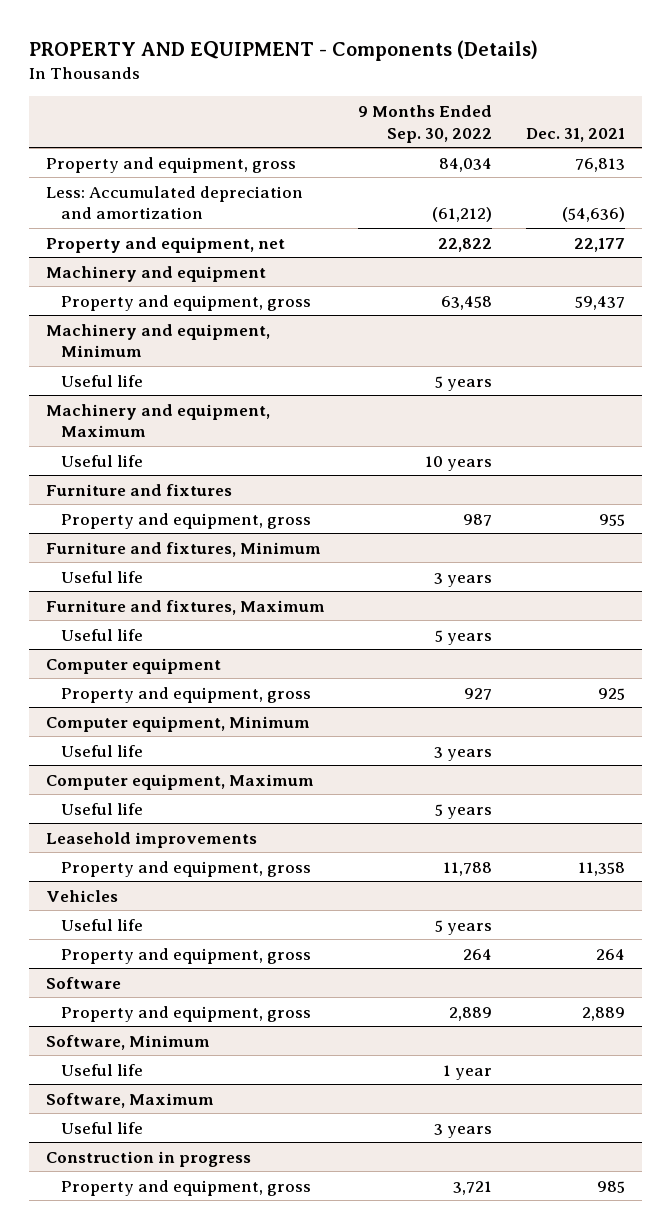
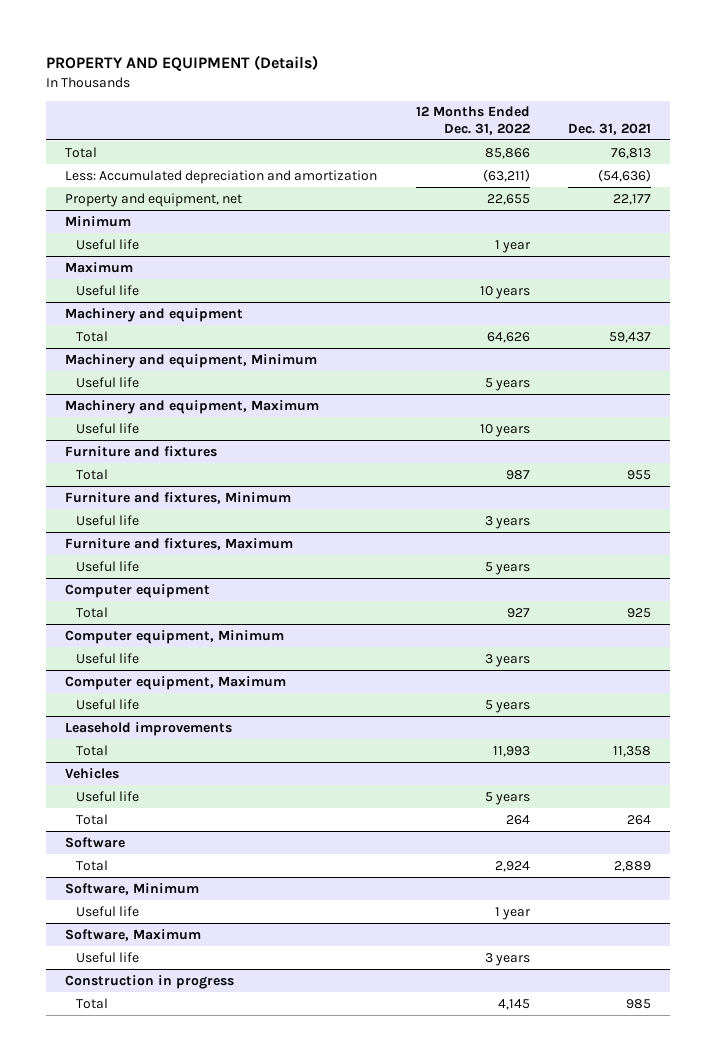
- PROPERTY AND EQUIPMENT - Components (Details)
+ PROPERTY AND EQUIPMENT (Details)
- | 9 Months Ended Sep. 30, 2022 | Dec. 31, 2021
+ | 12 Months Ended Dec. 31, 2022 | Dec. 31, 2021
- Property and equipment, gross | 84,034 | 76,813
+ Total | 85,866 | 76,813
+ Minimum
+ Useful life | 1 year |
+ Maximum
+ Useful life | 10 years |
@ Machinery and equipment
- Property and equipment, gross | 63,458 | 59,437
+ Total | 64,626 | 59,437
@ Furniture and fixtures
- Property and equipment, gross | 987 | 955
+ Total | 987 | 955
@ Computer equipment
- Property and equipment, gross | 927 | 925
+ Total | 927 | 925
@ Leasehold improvements
- Property and equipment, gross | 11,788 | 11,358
+ Total | 11,993 | 11,358
@ Vehicles
- Property and equipment, gross | 264 | 264
+ Total | 264 | 264
@ Software
- Property and equipment, gross | 2,889 | 2,889
+ Total | 2,924 | 2,889
@ Construction in progress
- Property and equipment, gross | 3,721 | 985
+ Total | 4,145 | 985

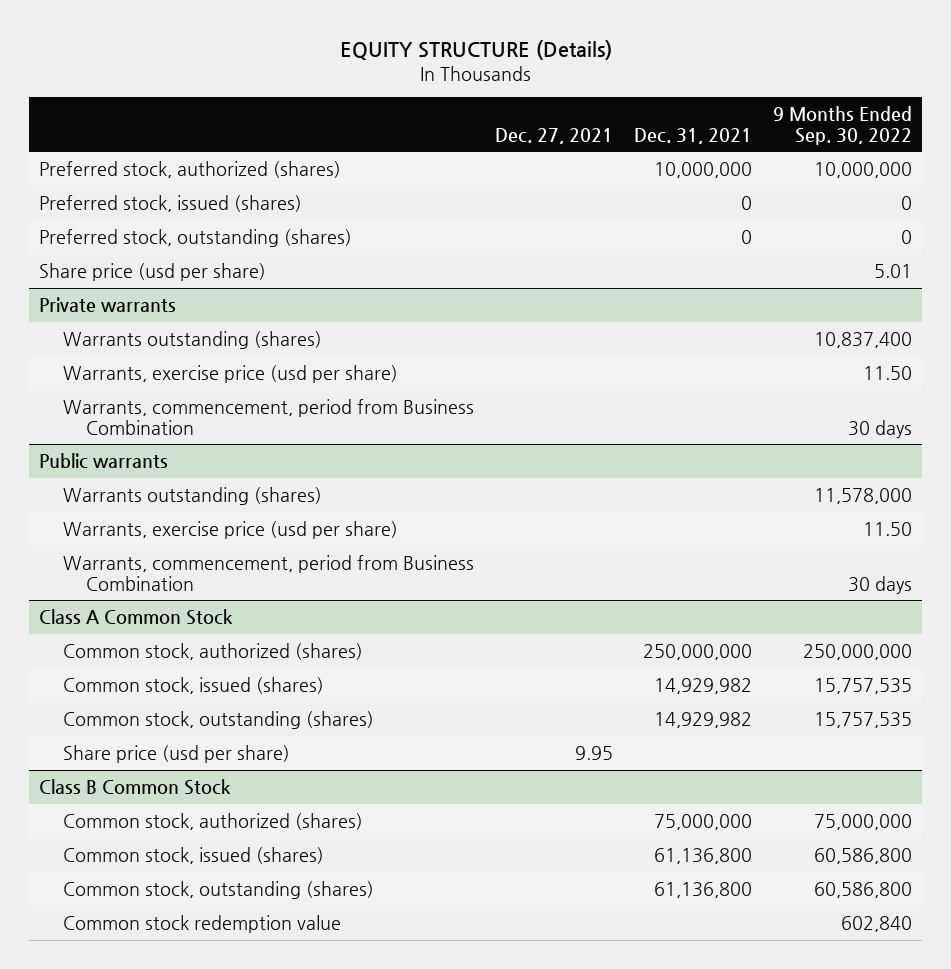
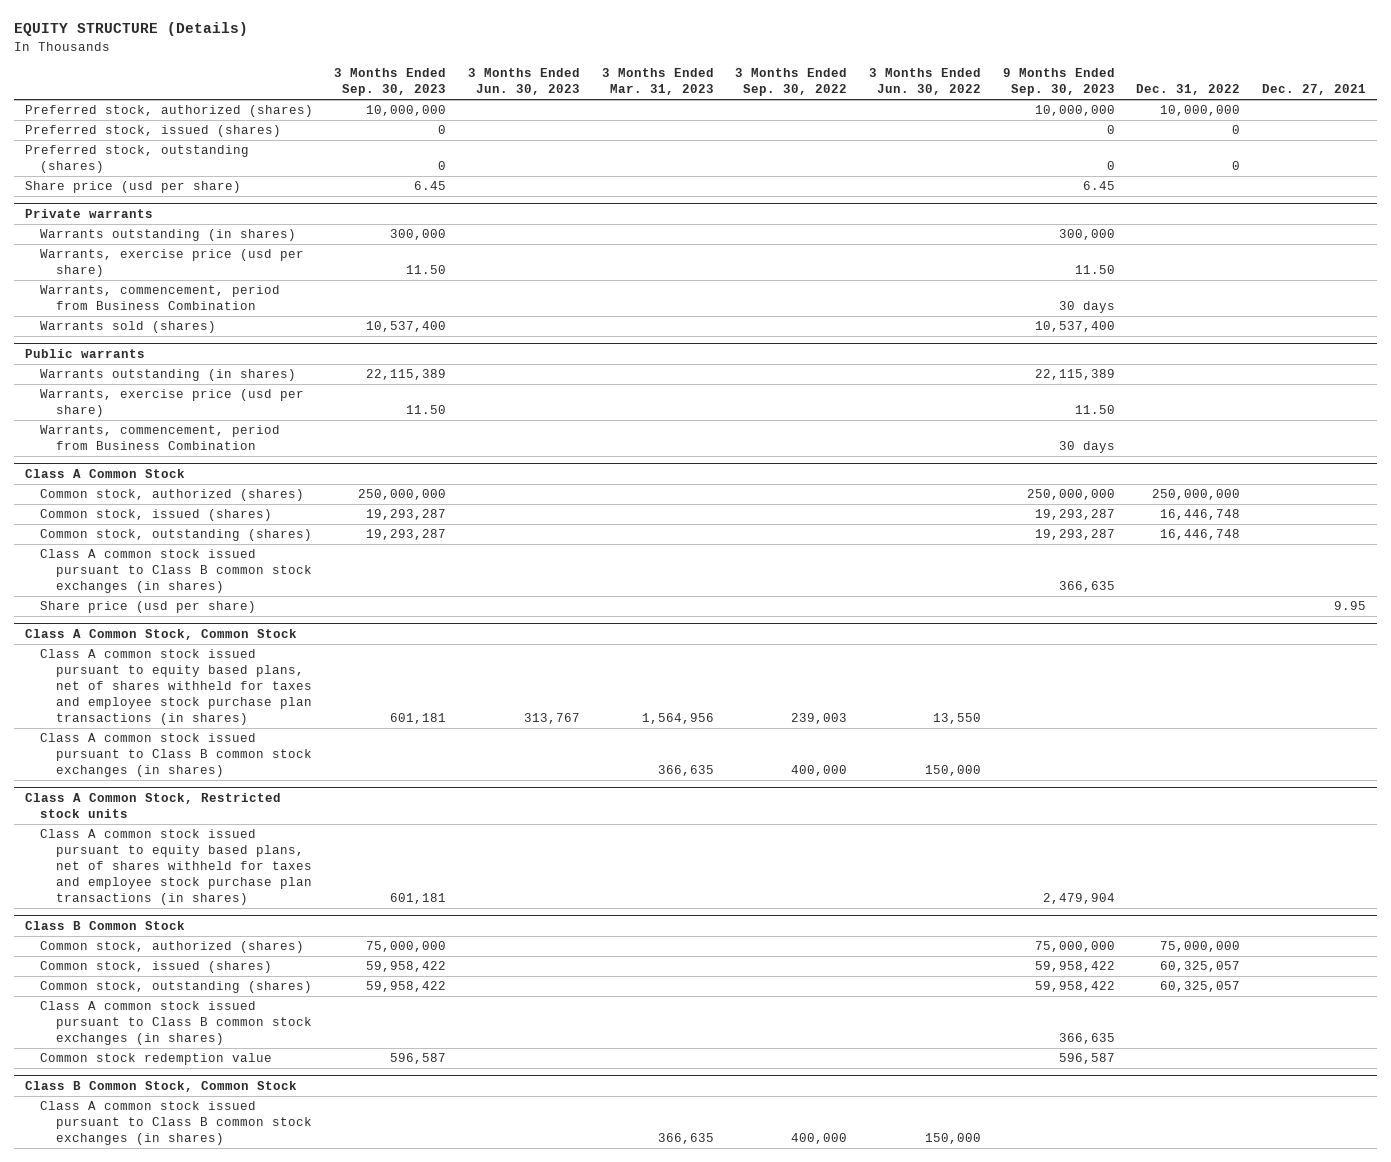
- | Dec. 27, 2021 | Dec. 31, 2021 | 9 Months Ended Sep. 30, 2022
+ | 3 Months Ended Sep. 30, 2023 | 3 Months Ended Jun. 30, 2023 | 3 Months Ended Mar. 31, 2023 | 3 Months Ended Sep. 30, 2022 | 3 Months Ended Jun. 30, 2022 | 9 Months Ended Sep. 30, 2023 | Dec. 31, 2022 | Dec. 27, 2021
@ Private warrants
- Warrants outstanding (shares) | | | 10,837,400
+ Warrants outstanding (in shares) | 300,000 | | | | | 300,000 | |
+ Warrants sold (shares) | 10,537,400 | | | | | 10,537,400 | |
@ Public warrants
- Warrants outstanding (shares) | | | 11,578,000
+ Warrants outstanding (in shares) | 22,115,389 | | | | | 22,115,389 | |
@ Class A Common Stock
+ Class A common stock issued pursuant to Class B common stock exchanges (in shares) | | | | | | 366,635 | |
+ Class A Common Stock, Common Stock
+ Class A common stock issued pursuant to equity based plans, net of shares withheld for taxes and employee stock purchase plan transactions (in shares) | 601,181 | 313,767 | 1,564,956 | 239,003 | 13,550 | | |
+ Class A common stock issued pursuant to Class B common stock exchanges (in shares) | | | 366,635 | 400,000 | 150,000 | | |
+ Class A Common Stock, Restricted stock units
+ Class A common stock issued pursuant to equity based plans, net of shares withheld for taxes and employee stock purchase plan transactions (in shares) | 601,181 | | | | | 2,479,904 | |
@ Class B Common Stock
+ Class A common stock issued pursuant to Class B common stock exchanges (in shares) | | | | | | 366,635 | |
+ Class B Common Stock, Common Stock
+ Class A common stock issued pursuant to Class B common stock exchanges (in shares) | | | 366,635 | 400,000 | 150,000 | | |

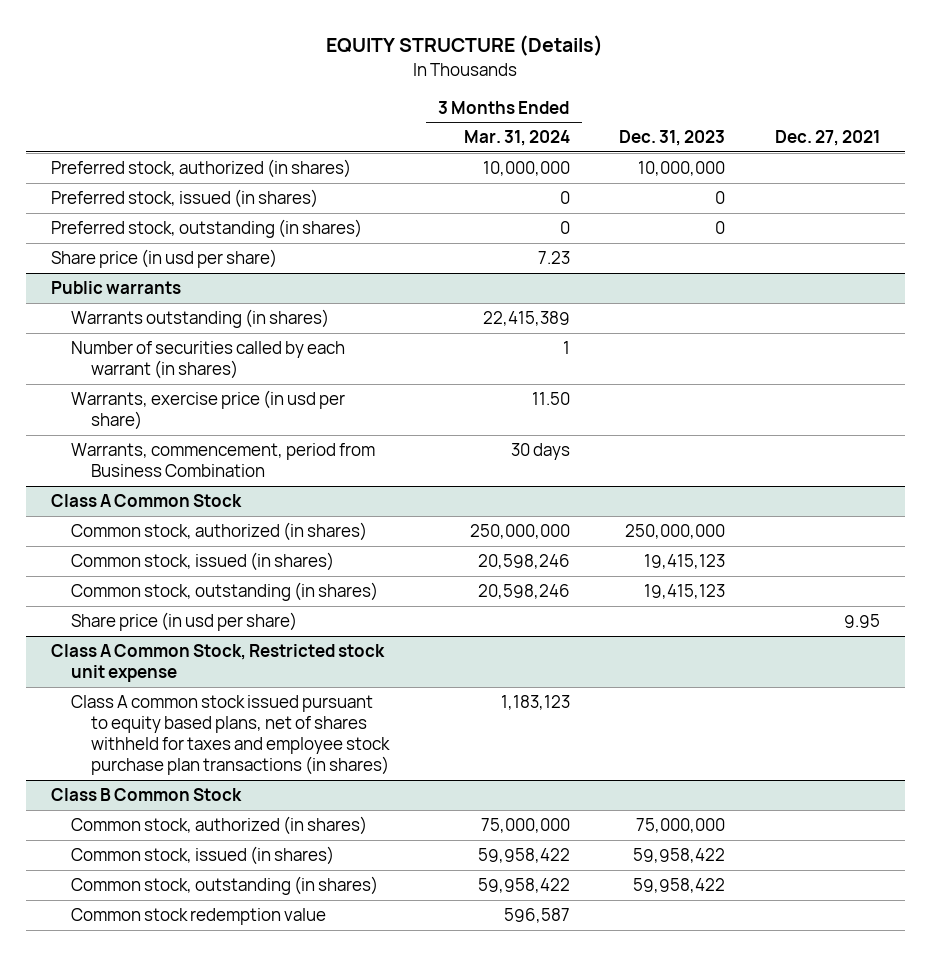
- | 3 Months Ended Sep. 30, 2023 | 3 Months Ended Jun. 30, 2023 | 3 Months Ended Mar. 31, 2023 | 3 Months Ended Sep. 30, 2022 | 3 Months Ended Jun. 30, 2022 | 9 Months Ended Sep. 30, 2023 | Dec. 31, 2022 | Dec. 27, 2021
+ | 3 Months Ended Mar. 31, 2024 | Dec. 31, 2023 | Dec. 27, 2021
- Preferred stock, authorized (shares) | 10,000,000 | | | | | 10,000,000 | 10,000,000 |
- Preferred stock, issued (shares) | 0 | | | | | 0 | 0 |
- Preferred stock, outstanding (shares) | 0 | | | | | 0 | 0 |
- Share price (usd per share) | 6.45 | | | | | 6.45 | |
- Private warrants
- Warrants outstanding (in shares) | 300,000 | | | | | 300,000 | |
- Warrants, exercise price (usd per share) | 11.50 | | | | | 11.50 | |
- Warrants, commencement, period from Business Combination | | | | | | 30 days | |
- Warrants sold (shares) | 10,537,400 | | | | | 10,537,400 | |
+ Preferred stock, authorized (in shares) | 10,000,000 | 10,000,000 |
+ Preferred stock, issued (in shares) | 0 | 0 |
+ Preferred stock, outstanding (in shares) | 0 | 0 |
+ Share price (in usd per share) | 7.23 | |
@ Public warrants
- Warrants, exercise price (usd per share) | 11.50 | | | | | 11.50 | |
+ Number of securities called by each warrant (in shares) | 1 | |
+ Warrants, exercise price (in usd per share) | 11.50 | |
@ Class A Common Stock
- Common stock, authorized (shares) | 250,000,000 | | | | | 250,000,000 | 250,000,000 |
- Common stock, issued (shares) | 19,293,287 | | | | | 19,293,287 | 16,446,748 |
- Common stock, outstanding (shares) | 19,293,287 | | | | | 19,293,287 | 16,446,748 |
- Class A common stock issued pursuant to Class B common stock exchanges (in shares) | | | | | | 366,635 | |
- Share price (usd per share) | | | | | | | | 9.95
- Class A Common Stock, Common Stock
- Class A common stock issued pursuant to equity based plans, net of shares withheld for taxes and employee stock purchase plan transactions (in shares) | 601,181 | 313,767 | 1,564,956 | 239,003 | 13,550 | | |
- Class A common stock issued pursuant to Class B common stock exchanges (in shares) | | | 366,635 | 400,000 | 150,000 | | |
- Class A Common Stock, Restricted stock units
@ Class A Common Stock
+ Common stock, authorized (in shares) | 250,000,000 | 250,000,000 |
+ Common stock, issued (in shares) | 20,598,246 | 19,415,123 |
+ Common stock, outstanding (in shares) | 20,598,246 | 19,415,123 |
+ Share price (in usd per share) | | | 9.95
+ Class A Common Stock, Restricted stock unit expense
@ Class B Common Stock
- Common stock, authorized (shares) | 75,000,000 | | | | | 75,000,000 | 75,000,000 |
- Common stock, issued (shares) | 59,958,422 | | | | | 59,958,422 | 60,325,057 |
- Common stock, outstanding (shares) | 59,958,422 | | | | | 59,958,422 | 60,325,057 |
- Class A common stock issued pursuant to Class B common stock exchanges (in shares) | | | | | | 366,635 | |
+ Common stock, authorized (in shares) | 75,000,000 | 75,000,000 |
+ Common stock, issued (in shares) | 59,958,422 | 59,958,422 |
+ Common stock, outstanding (in shares) | 59,958,422 | 59,958,422 |
- Class B Common Stock, Common Stock
- Class A common stock issued pursuant to Class B common stock exchanges (in shares) | | | 366,635 | 400,000 | 150,000 | | |

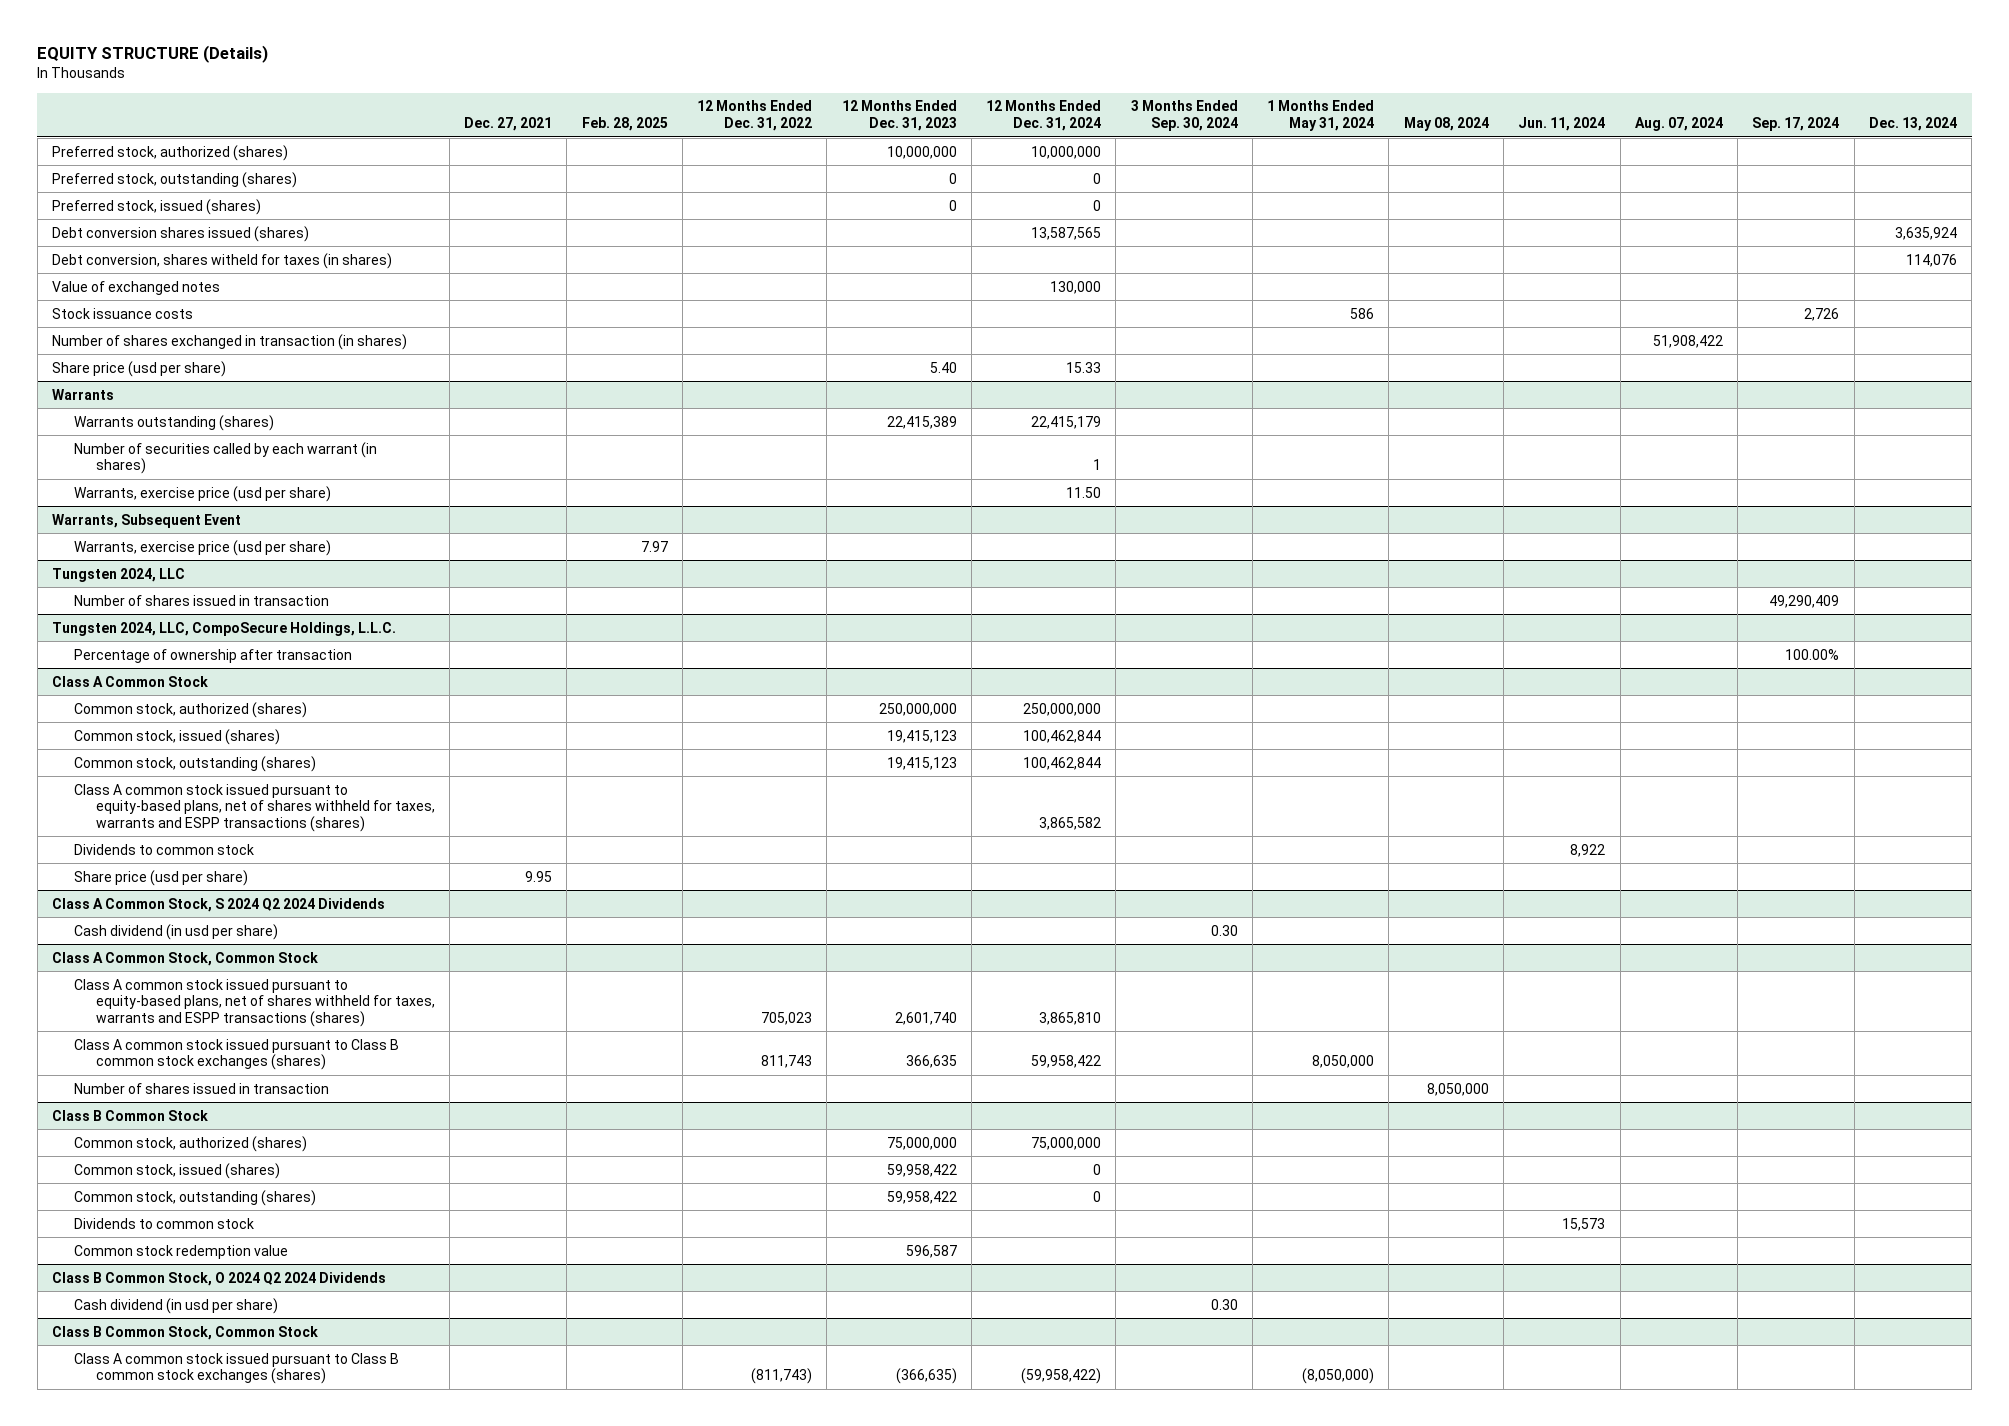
- | 3 Months Ended Mar. 31, 2024 | Dec. 31, 2023 | Dec. 27, 2021
+ | Dec. 27, 2021 | Feb. 28, 2025 | 12 Months Ended Dec. 31, 2022 | 12 Months Ended Dec. 31, 2023 | 12 Months Ended Dec. 31, 2024 | 3 Months Ended Sep. 30, 2024 | 1 Months Ended May 31, 2024 | May 08, 2024 | Jun. 11, 2024 | Aug. 07, 2024 | Sep. 17, 2024 | Dec. 13, 2024
- Preferred stock, authorized (in shares) | 10,000,000 | 10,000,000 |
- Preferred stock, issued (in shares) | 0 | 0 |
- Preferred stock, outstanding (in shares) | 0 | 0 |
- Share price (in usd per share) | 7.23 | |
- Public warrants
- Warrants outstanding (in shares) | 22,415,389 | |
- Number of securities called by each warrant (in shares) | 1 | |
- Warrants, exercise price (in usd per share) | 11.50 | |
- Warrants, commencement, period from Business Combination | 30 days | |
+ Preferred stock, authorized (shares) | | | | 10,000,000 | 10,000,000 | | | | | | |
+ Preferred stock, outstanding (shares) | | | | 0 | 0 | | | | | | |
+ Preferred stock, issued (shares) | | | | 0 | 0 | | | | | | |
+ Debt conversion shares issued (shares) | | | | | 13,587,565 | | | | | | | 3,635,924
+ Debt conversion, shares witheld for taxes (in shares) | | | | | | | | | | | | 114,076
+ Value of exchanged notes | | | | | 130,000 | | | | | | |
+ Stock issuance costs | | | | | | | 586 | | | | 2,726 |
+ Number of shares exchanged in transaction (in shares) | | | | | | | | | | 51,908,422 | |
+ Share price (usd per share) | | | | 5.40 | 15.33 | | | | | | |
+ Warrants
+ Warrants outstanding (shares) | | | | 22,415,389 | 22,415,179 | | | | | | |
+ Number of securities called by each warrant (in shares) | | | | | 1 | | | | | | |
+ Warrants, exercise price (usd per share) | | | | | 11.50 | | | | | | |
+ Warrants, Subsequent Event
+ Warrants, exercise price (usd per share) | | 7.97 | | | | | | | | | |
+ Tungsten 2024, LLC
+ Number of shares issued in transaction | | | | | | | | | | | 49,290,409 |
+ Tungsten 2024, LLC, CompoSecure Holdings, L.L.C.
+ Percentage of ownership after transaction | | | | | | | | | | | 100.00% |
@ Class A Common Stock
- Common stock, authorized (in shares) | 250,000,000 | 250,000,000 |
- Common stock, issued (in shares) | 20,598,246 | 19,415,123 |
- Common stock, outstanding (in shares) | 20,598,246 | 19,415,123 |
- Share price (in usd per share) | | | 9.95
- Class A Common Stock, Restricted stock unit expense
- Class A common stock issued pursuant to equity based plans, net of shares withheld for taxes and employee stock purchase plan transactions (in shares) | 1,183,123 | |
@ Class A Common Stock
+ Common stock, authorized (shares) | | | | 250,000,000 | 250,000,000 | | | | | | |
+ Common stock, issued (shares) | | | | 19,415,123 | 100,462,844 | | | | | | |
+ Common stock, outstanding (shares) | | | | 19,415,123 | 100,462,844 | | | | | | |
+ Class A common stock issued pursuant to equity-based plans, net of shares withheld for taxes, warrants and ESPP transactions (shares) | | | | | 3,865,582 | | | | | | |
+ Dividends to common stock | | | | | | | | | 8,922 | | |
+ Share price (usd per share) | 9.95 | | | | | | | | | | |
+ Class A Common Stock, S 2024 Q2 2024 Dividends
+ Cash dividend (in usd per share) | | | | | | 0.30 | | | | | |
+ Class A Common Stock, Common Stock
+ Class A common stock issued pursuant to equity-based plans, net of shares withheld for taxes, warrants and ESPP transactions (shares) | | | 705,023 | 2,601,740 | 3,865,810 | | | | | | |
+ Class A common stock issued pursuant to Class B common stock exchanges (shares) | | | 811,743 | 366,635 | 59,958,422 | | 8,050,000 | | | | |
+ Number of shares issued in transaction | | | | | | | | 8,050,000 | | | |
@ Class B Common Stock
- Common stock, authorized (in shares) | 75,000,000 | 75,000,000 |
- Common stock, issued (in shares) | 59,958,422 | 59,958,422 |
- Common stock, outstanding (in shares) | 59,958,422 | 59,958,422 |
+ Common stock, authorized (shares) | | | | 75,000,000 | 75,000,000 | | | | | | |
+ Common stock, issued (shares) | | | | 59,958,422 | 0 | | | | | | |
+ Common stock, outstanding (shares) | | | | 59,958,422 | 0 | | | | | | |
+ Dividends to common stock | | | | | | | | | 15,573 | | |
+ Class B Common Stock, O 2024 Q2 2024 Dividends
+ Cash dividend (in usd per share) | | | | | | 0.30 | | | | | |
+ Class B Common Stock, Common Stock
+ Class A common stock issued pursuant to Class B common stock exchanges (shares) | | | (811,743) | (366,635) | (59,958,422) | | (8,050,000) | | | | |

